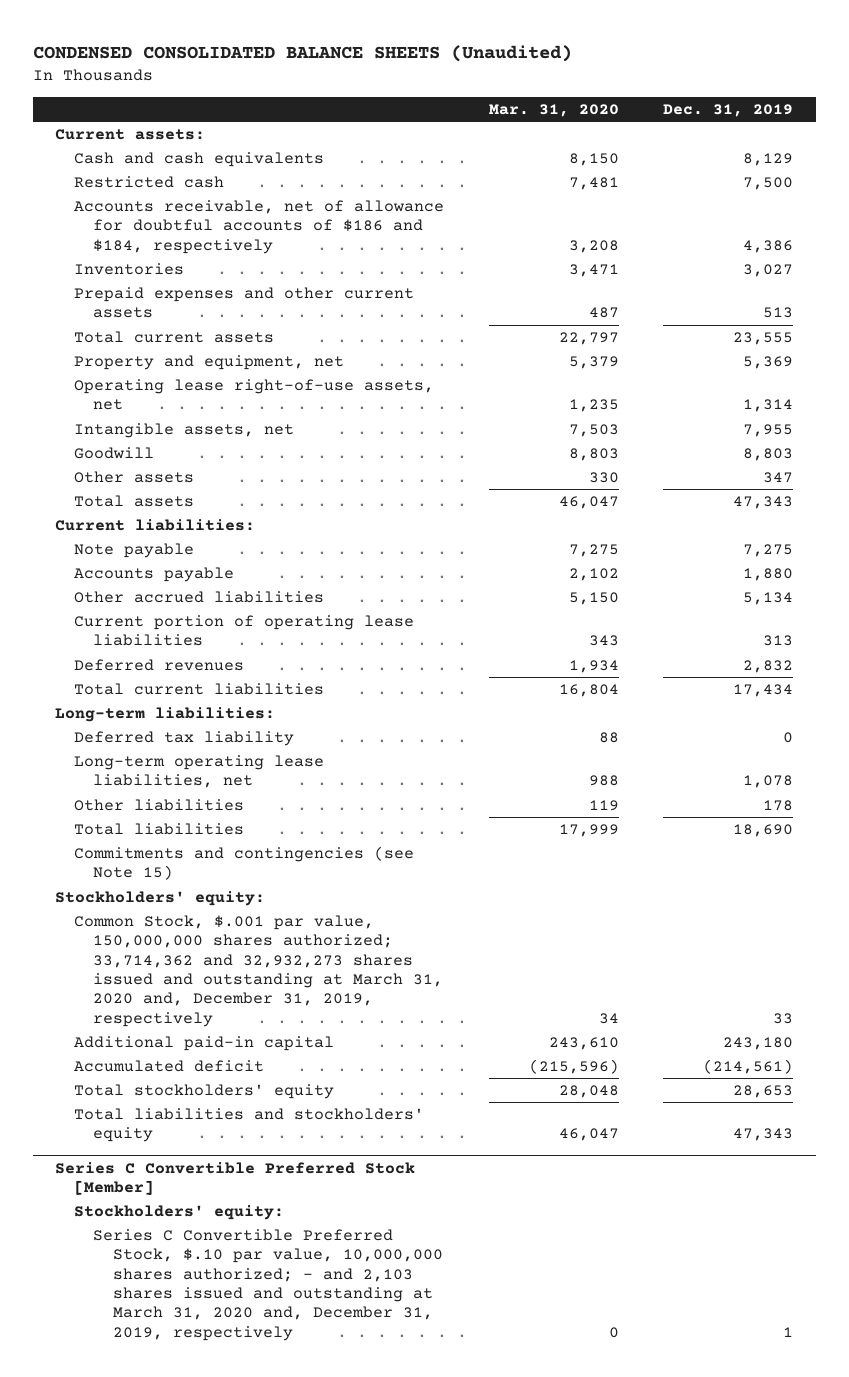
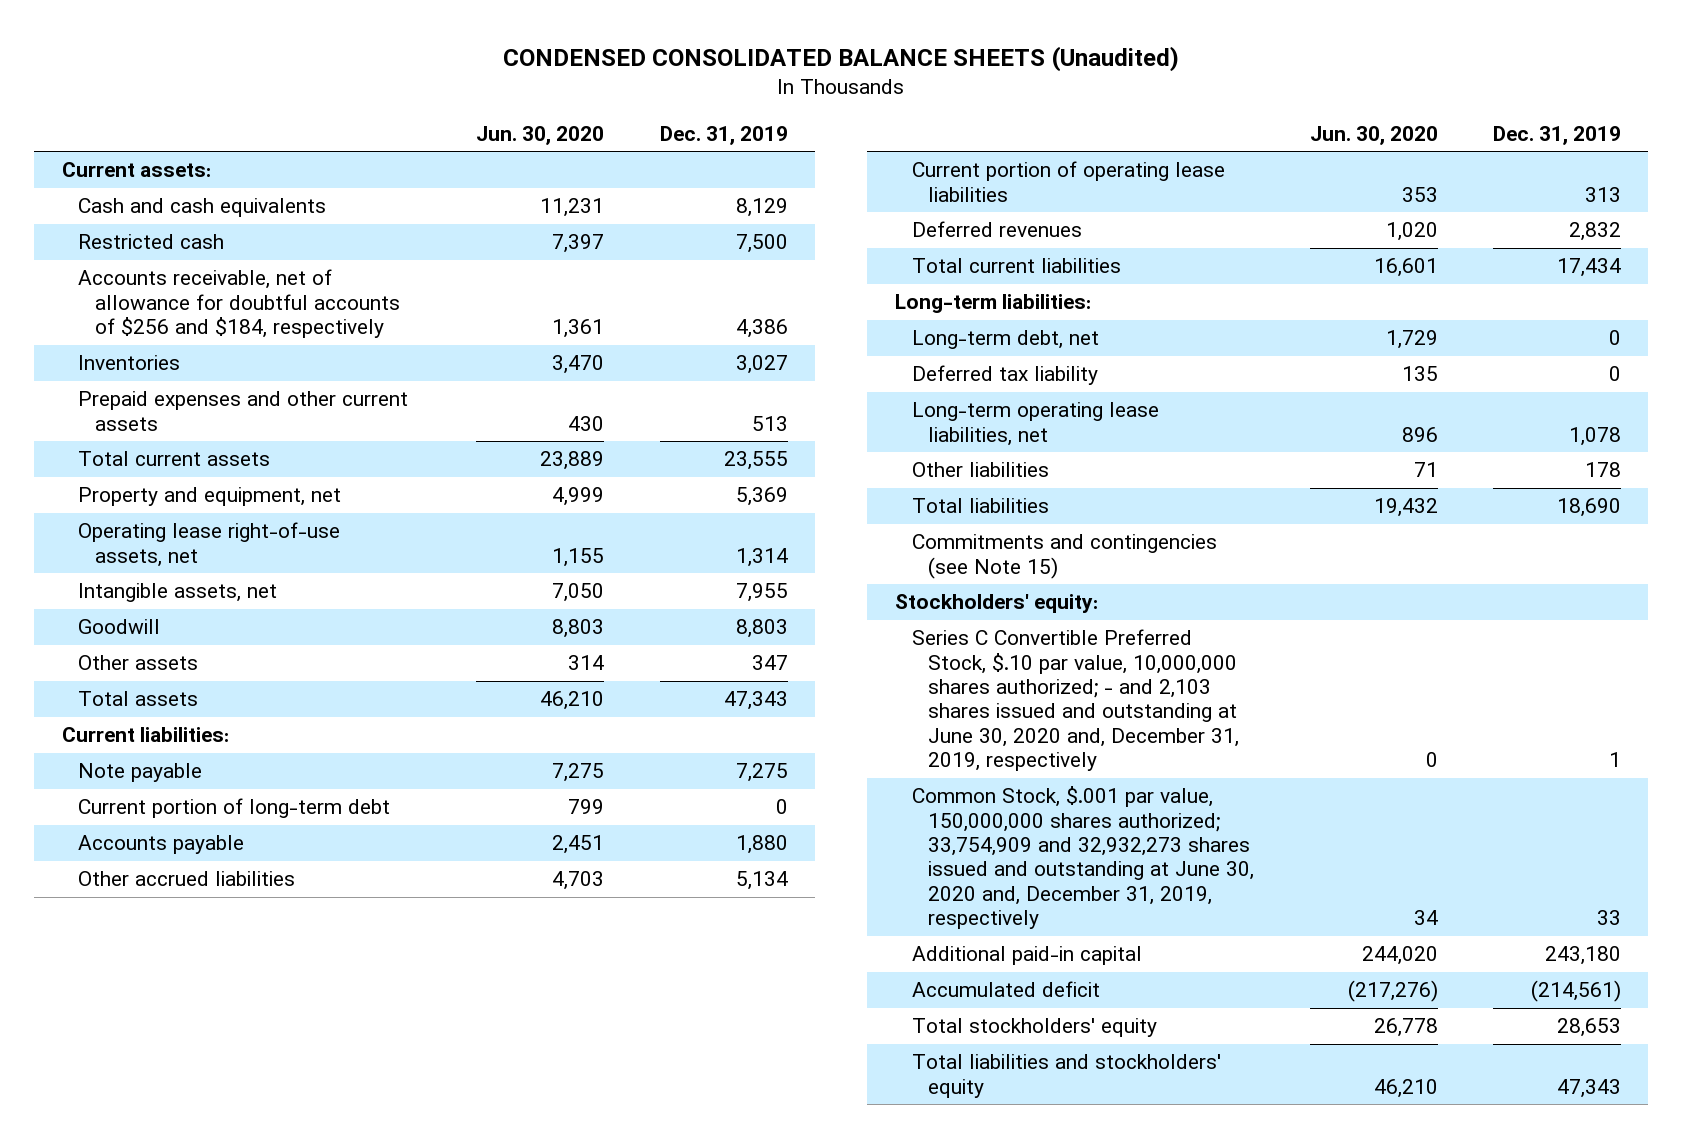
- | Mar. 31, 2020 | Dec. 31, 2019
+ | Jun. 30, 2020 | Dec. 31, 2019
- Accounts receivable, net of allowance for doubtful accounts of $186 and $184, respectively | 3,208 | 4,386
+ Accounts receivable, net of allowance for doubtful accounts of $256 and $184, respectively | 1,361 | 4,386
+ Current portion of long-term debt | 799 | 0
+ Long-term debt, net | 1,729 | 0
- Common Stock, $.001 par value, 150,000,000 shares authorized; 33,714,362 and 32,932,273 shares issued and outstanding at March 31, 2020 and, December 31, 2019, respectively | 34 | 33
+ Series C Convertible Preferred Stock, $.10 par value, 10,000,000 shares authorized; - and 2,103 shares issued and outstanding at June 30, 2020 and, December 31, 2019, respectively | 0 | 1
+ Common Stock, $.001 par value, 150,000,000 shares authorized; 33,754,909 and 32,932,273 shares issued and outstanding at June 30, 2020 and, December 31, 2019, respectively | 34 | 33
- Series C Convertible Preferred Stock [Member]
- Stockholders' equity:
- Series C Convertible Preferred Stock, $.10 par value, 10,000,000 shares authorized; - and 2,103 shares issued and outstanding at March 31, 2020 and, December 31, 2019, respectively | 0 | 1

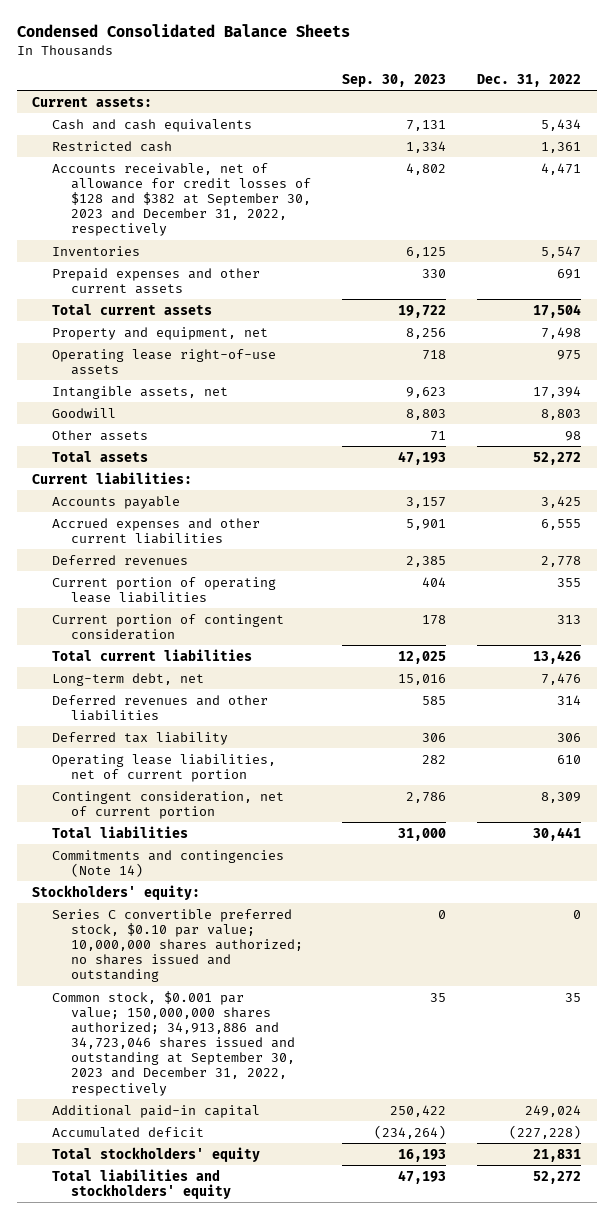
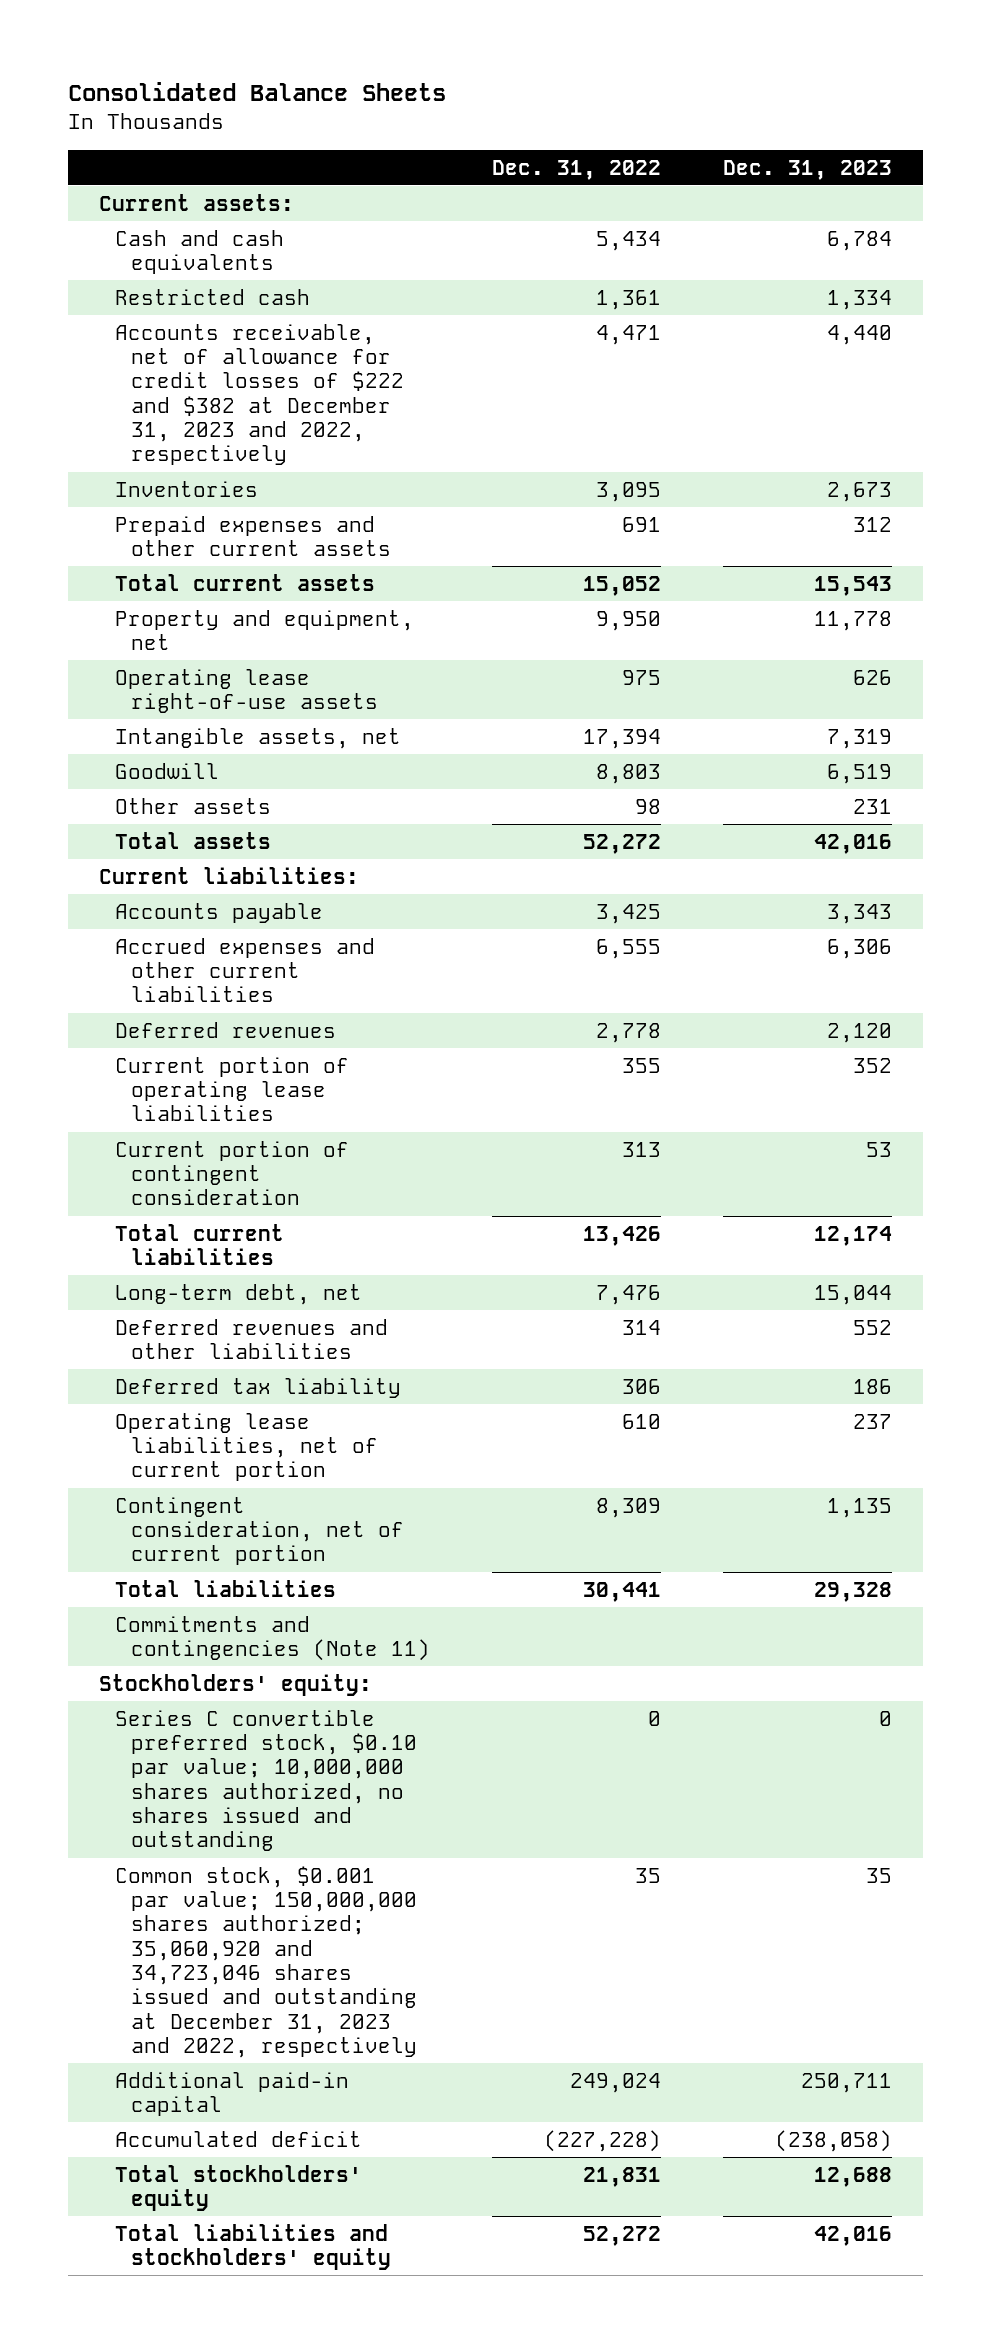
- Condensed Consolidated Balance Sheets
+ Consolidated Balance Sheets
- | Sep. 30, 2023 | Dec. 31, 2022
+ | Dec. 31, 2022 | Dec. 31, 2023
- Accounts receivable, net of allowance for credit losses of $128 and $382 at September 30, 2023 and December 31, 2022, respectively | 4,802 | 4,471
- Inventories | 6,125 | 5,547
+ Accounts receivable, net of allowance for credit losses of $222 and $382 at December 31, 2023 and 2022, respectively | 4,471 | 4,440
+ Inventories | 3,095 | 2,673
- Total current assets | 19,722 | 17,504
- Property and equipment, net | 8,256 | 7,498
+ Total current assets | 15,052 | 15,543
+ Property and equipment, net | 9,950 | 11,778
- Commitments and contingencies (Note 14)
+ Commitments and contingencies (Note 11)
- Series C convertible preferred stock, $0.10 par value; 10,000,000 shares authorized; no shares issued and outstanding | 0 | 0
- Common stock, $0.001 par value; 150,000,000 shares authorized; 34,913,886 and 34,723,046 shares issued and outstanding at September 30, 2023 and December 31, 2022, respectively | 35 | 35
+ Series C convertible preferred stock, $0.10 par value; 10,000,000 shares authorized, no shares issued and outstanding | 0 | 0
+ Common stock, $0.001 par value; 150,000,000 shares authorized; 35,060,920 and 34,723,046 shares issued and outstanding at December 31, 2023 and 2022, respectively | 35 | 35

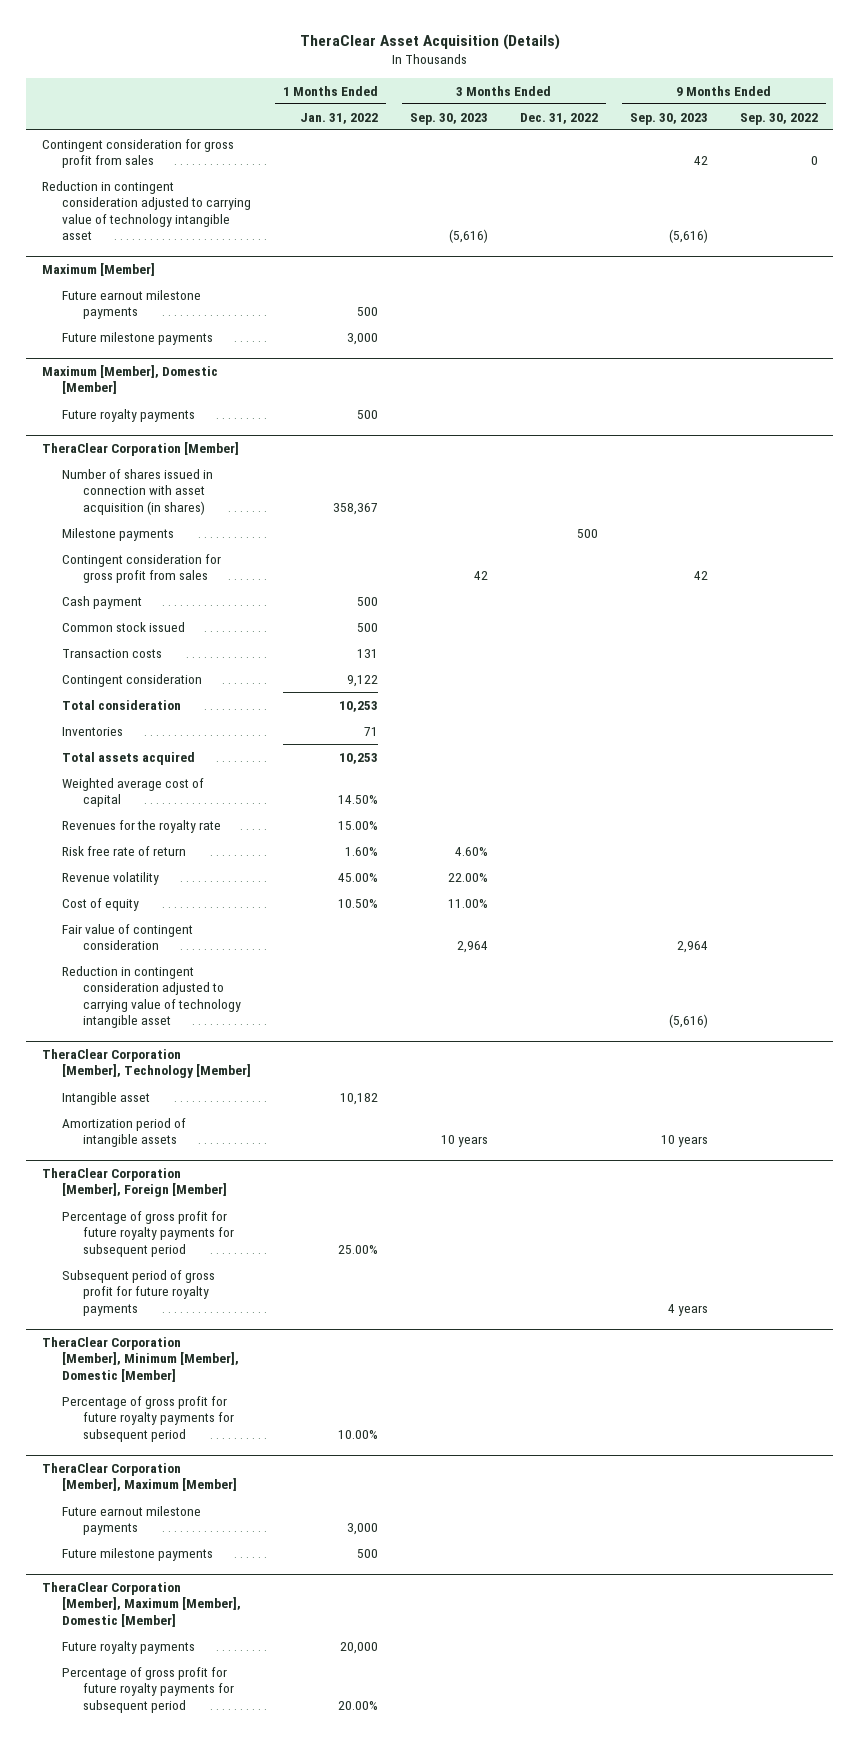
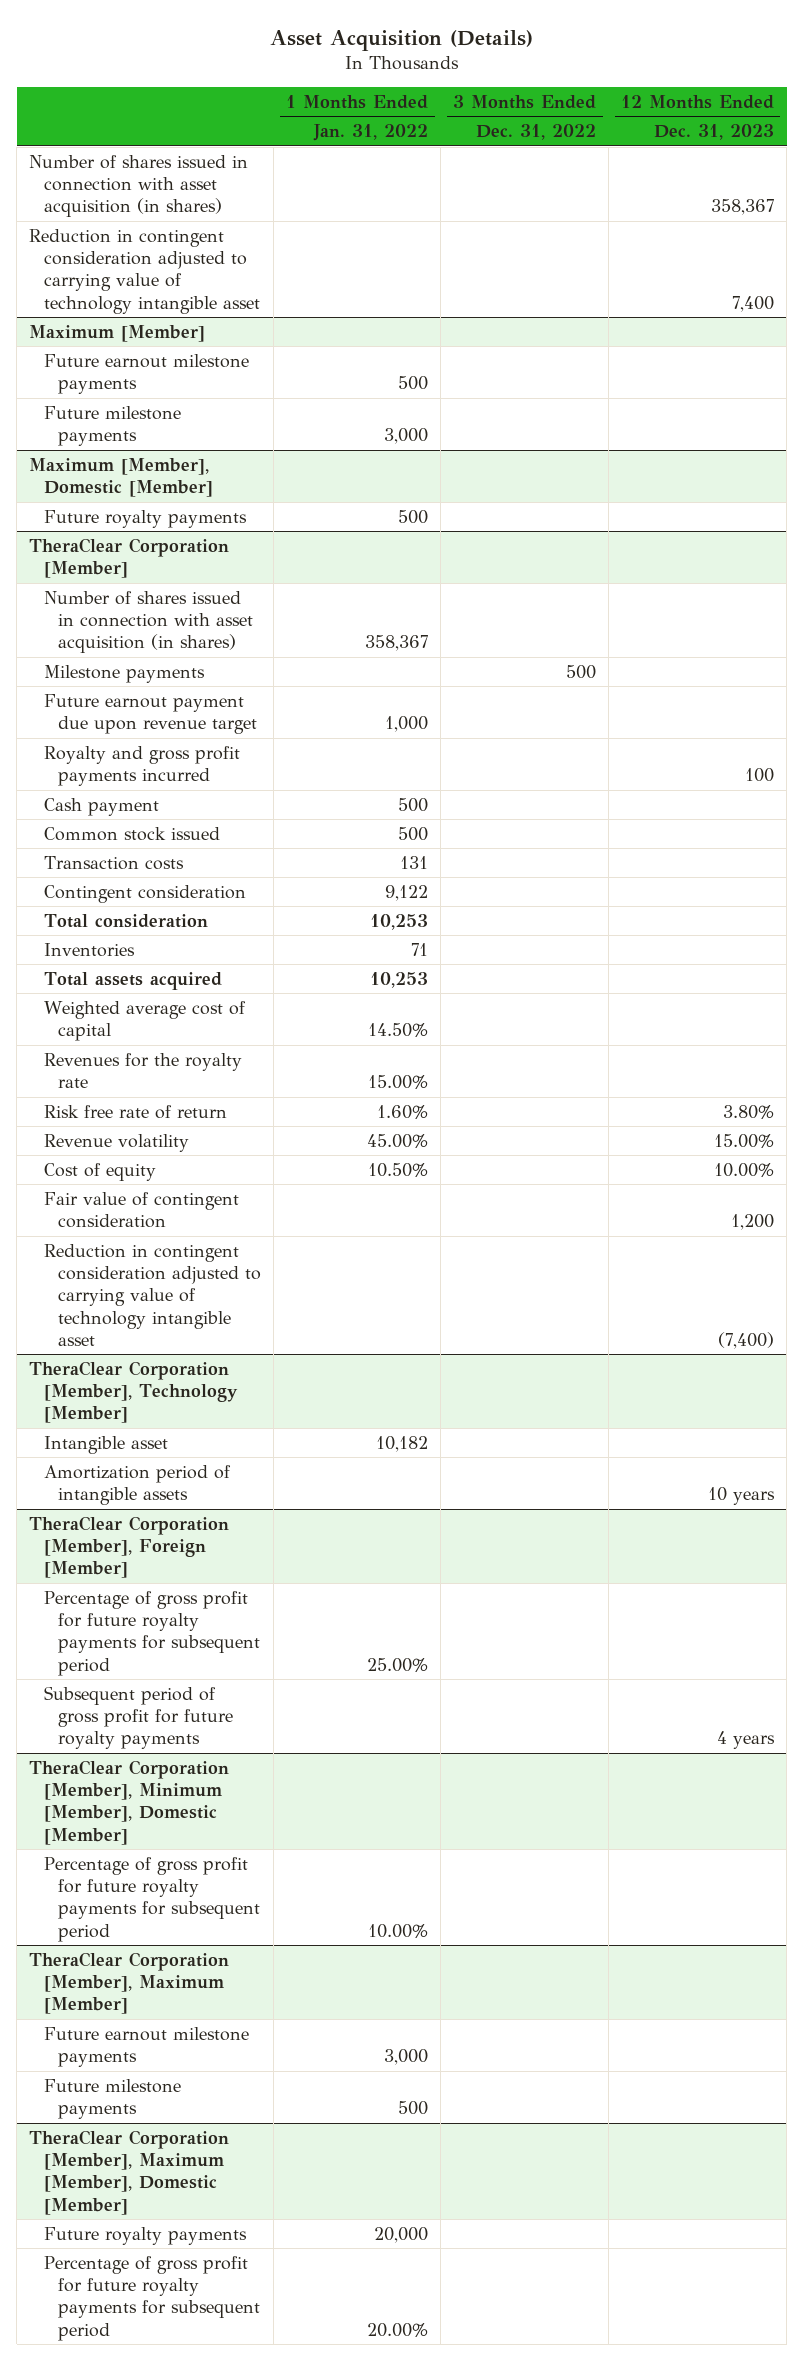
- TheraClear Asset Acquisition (Details)
+ Asset Acquisition (Details)
- | 1 Months Ended Jan. 31, 2022 | 3 Months Ended Sep. 30, 2023 | 3 Months Ended Dec. 31, 2022 | 9 Months Ended Sep. 30, 2023 | 9 Months Ended Sep. 30, 2022
+ | 1 Months Ended Jan. 31, 2022 | 3 Months Ended Dec. 31, 2022 | 12 Months Ended Dec. 31, 2023
- Contingent consideration for gross profit from sales | | | | 42 | 0
+ Number of shares issued in connection with asset acquisition (in shares) | | | 358,367
@ TheraClear Corporation [Member]
- Contingent consideration for gross profit from sales | | 42 | | 42 |
+ Future earnout payment due upon revenue target | 1,000 | |
+ Royalty and gross profit payments incurred | | | 100

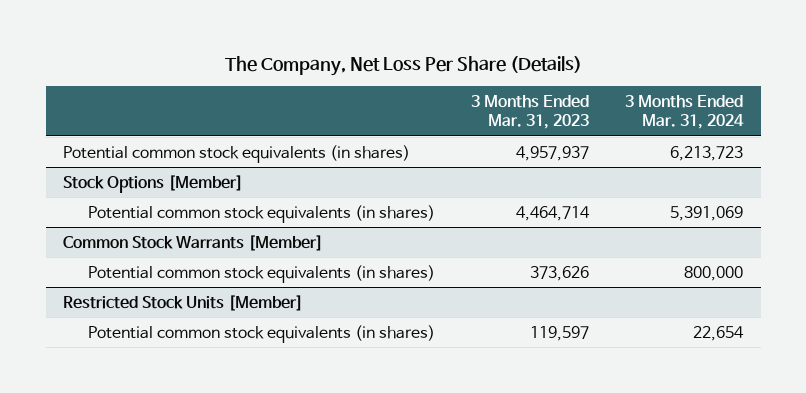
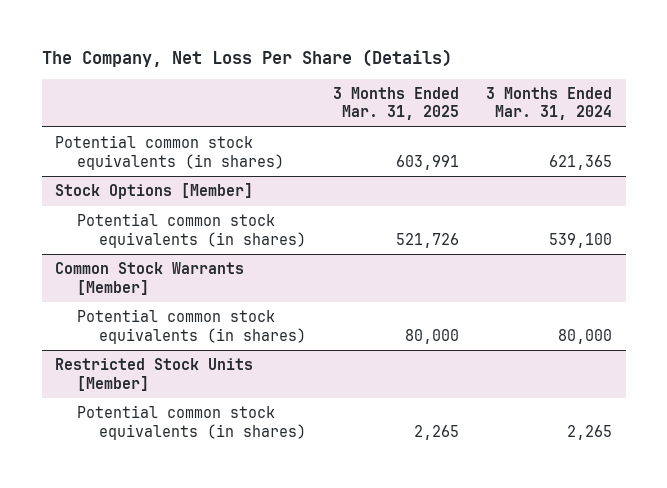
- | 3 Months Ended Mar. 31, 2023 | 3 Months Ended Mar. 31, 2024
+ | 3 Months Ended Mar. 31, 2025 | 3 Months Ended Mar. 31, 2024
- Potential common stock equivalents (in shares) | 4,957,937 | 6,213,723
+ Potential common stock equivalents (in shares) | 603,991 | 621,365
@ Stock Options [Member]
- Potential common stock equivalents (in shares) | 4,464,714 | 5,391,069
+ Potential common stock equivalents (in shares) | 521,726 | 539,100
@ Common Stock Warrants [Member]
- Potential common stock equivalents (in shares) | 373,626 | 800,000
+ Potential common stock equivalents (in shares) | 80,000 | 80,000
@ Restricted Stock Units [Member]
- Potential common stock equivalents (in shares) | 119,597 | 22,654
+ Potential common stock equivalents (in shares) | 2,265 | 2,265

